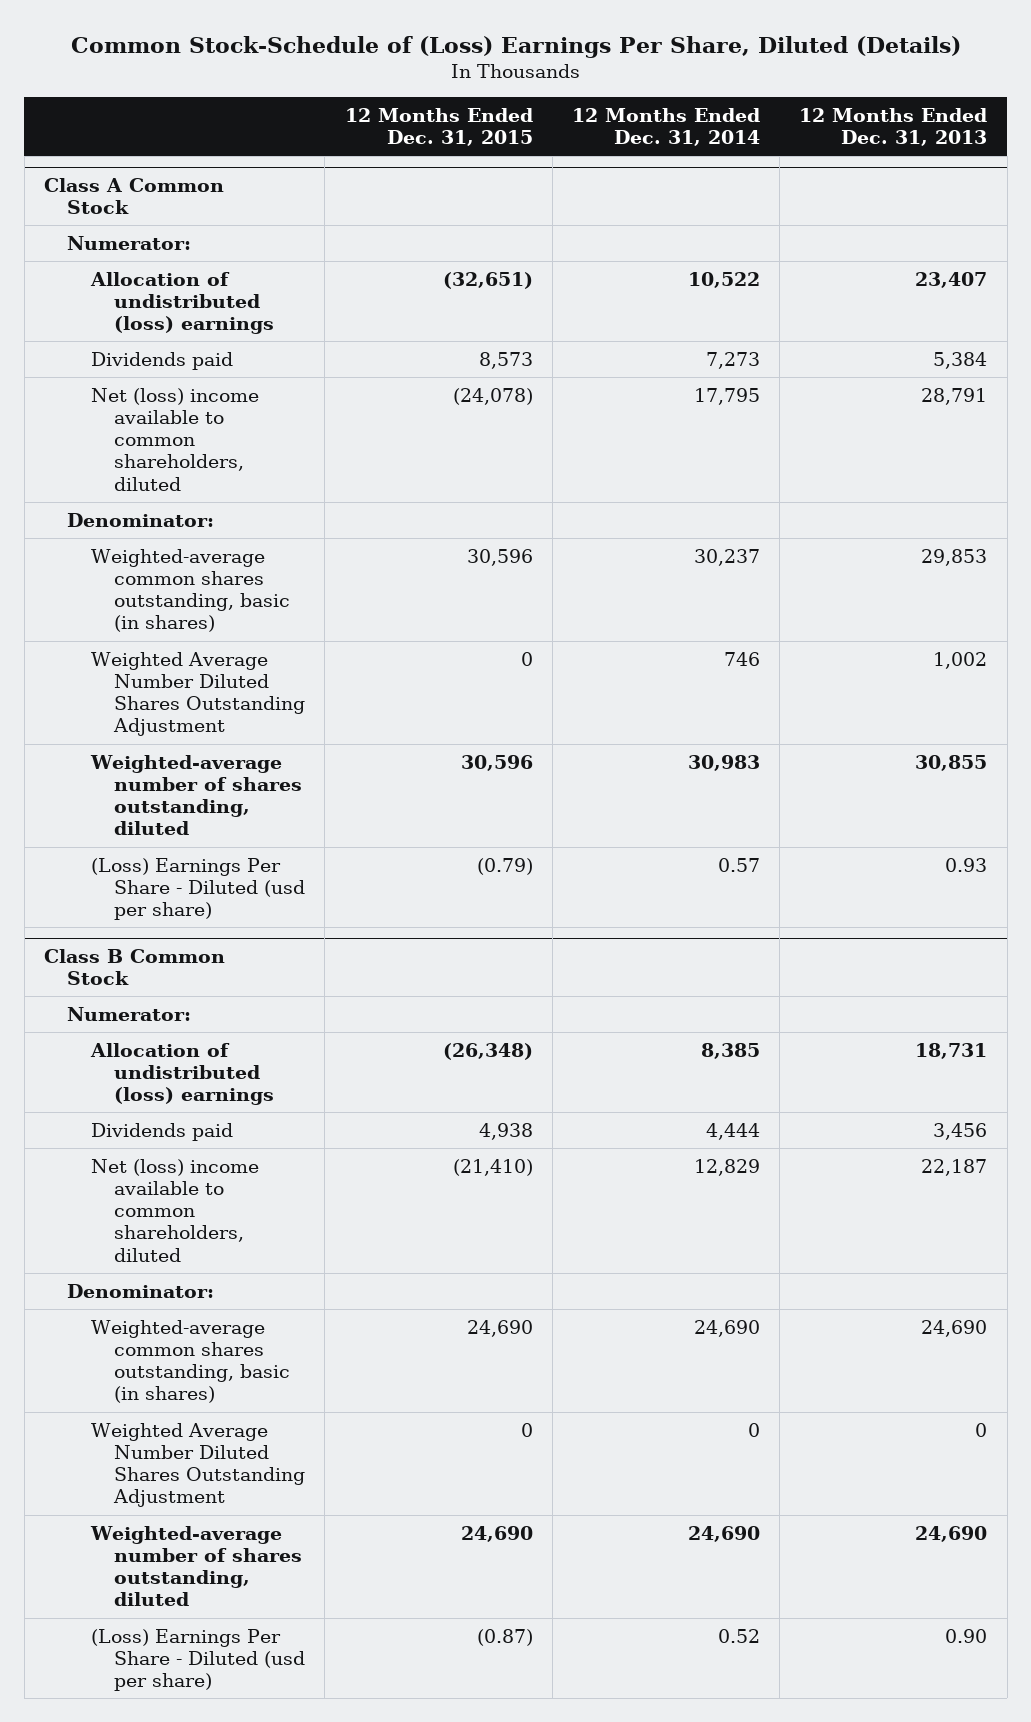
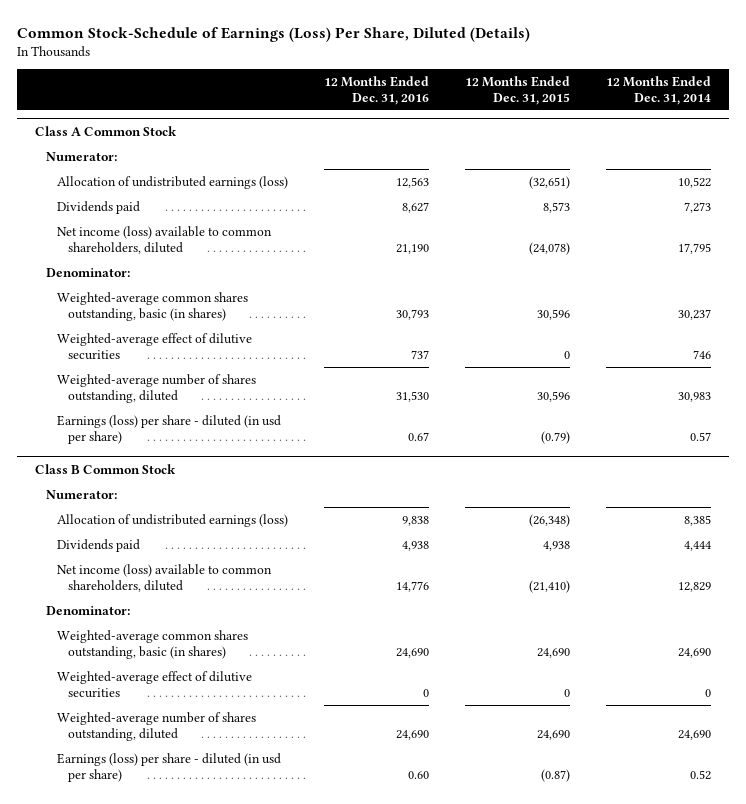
- Common Stock-Schedule of (Loss) Earnings Per Share, Diluted (Details)
+ Common Stock-Schedule of Earnings (Loss) Per Share, Diluted (Details)
- | 12 Months Ended Dec. 31, 2015 | 12 Months Ended Dec. 31, 2014 | 12 Months Ended Dec. 31, 2013
+ | 12 Months Ended Dec. 31, 2016 | 12 Months Ended Dec. 31, 2015 | 12 Months Ended Dec. 31, 2014
@ Class A Common Stock
- Allocation of undistributed (loss) earnings | (32,651) | 10,522 | 23,407
+ Allocation of undistributed earnings (loss) | 12,563 | (32,651) | 10,522
- Net (loss) income available to common shareholders, diluted | (24,078) | 17,795 | 28,791
+ Net income (loss) available to common shareholders, diluted | 21,190 | (24,078) | 17,795
- Weighted Average Number Diluted Shares Outstanding Adjustment | 0 | 746 | 1,002
+ Weighted-average effect of dilutive securities | 737 | 0 | 746
- (Loss) Earnings Per Share - Diluted (usd per share) | (0.79) | 0.57 | 0.93
+ Earnings (loss) per share - diluted (in usd per share) | 0.67 | (0.79) | 0.57
@ Class B Common Stock
- Allocation of undistributed (loss) earnings | (26,348) | 8,385 | 18,731
+ Allocation of undistributed earnings (loss) | 9,838 | (26,348) | 8,385
- Net (loss) income available to common shareholders, diluted | (21,410) | 12,829 | 22,187
+ Net income (loss) available to common shareholders, diluted | 14,776 | (21,410) | 12,829
- Weighted Average Number Diluted Shares Outstanding Adjustment | 0 | 0 | 0
+ Weighted-average effect of dilutive securities | 0 | 0 | 0
- (Loss) Earnings Per Share - Diluted (usd per share) | (0.87) | 0.52 | 0.90
+ Earnings (loss) per share - diluted (in usd per share) | 0.60 | (0.87) | 0.52

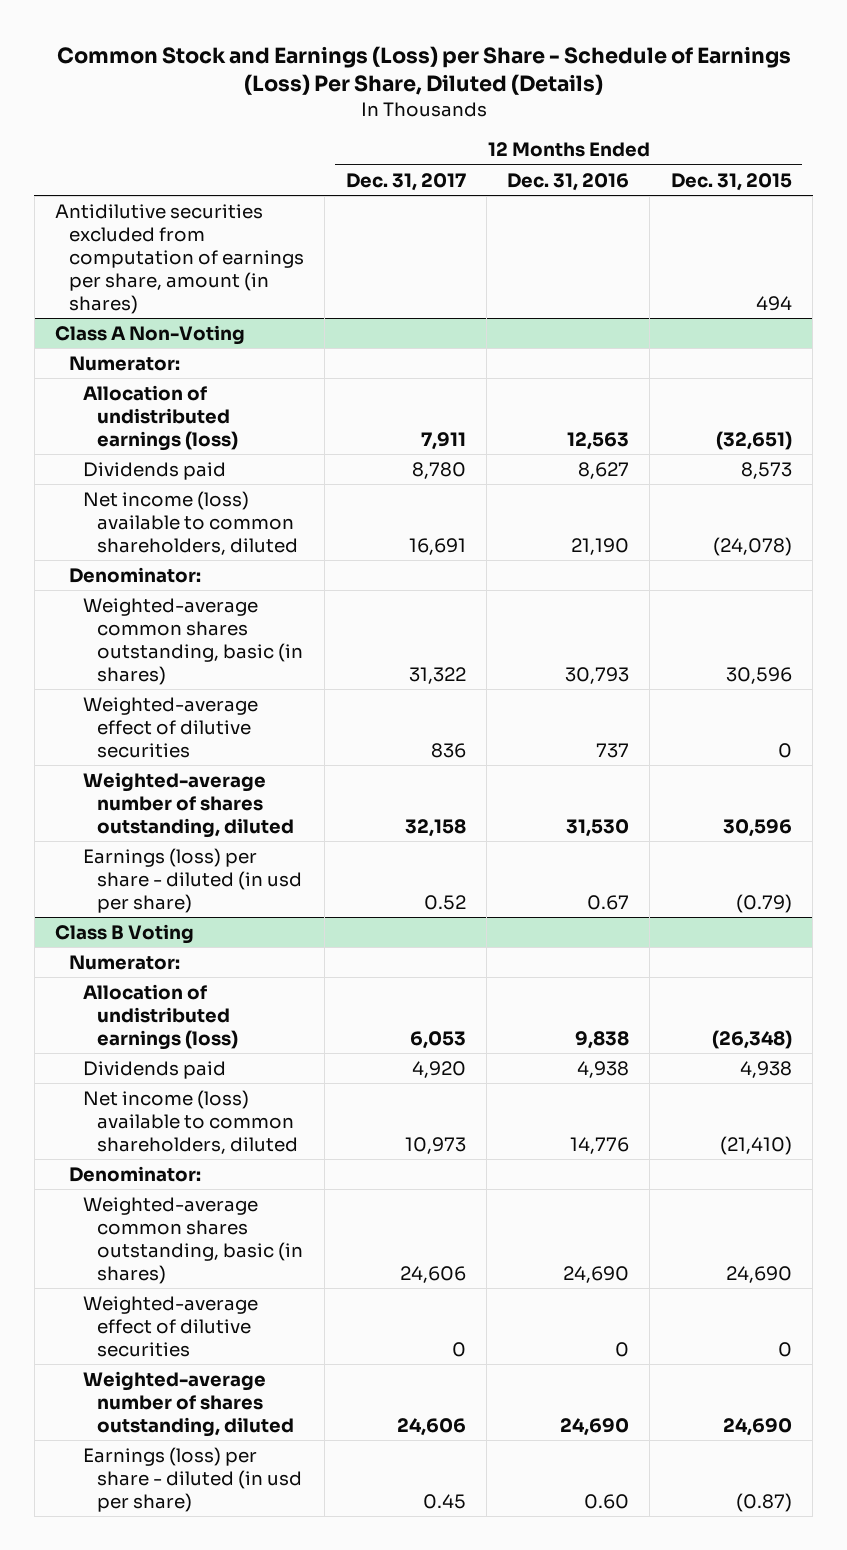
- Common Stock-Schedule of Earnings (Loss) Per Share, Diluted (Details)
+ Common Stock and Earnings (Loss) per Share - Schedule of Earnings (Loss) Per Share, Diluted (Details)
- | 12 Months Ended Dec. 31, 2016 | 12 Months Ended Dec. 31, 2015 | 12 Months Ended Dec. 31, 2014
+ | 12 Months Ended Dec. 31, 2017 | 12 Months Ended Dec. 31, 2016 | 12 Months Ended Dec. 31, 2015
- Class A Common Stock
+ Antidilutive securities excluded from computation of earnings per share, amount (in shares) | | | 494
+ Class A Non-Voting
- Class B Common Stock
+ Class B Voting

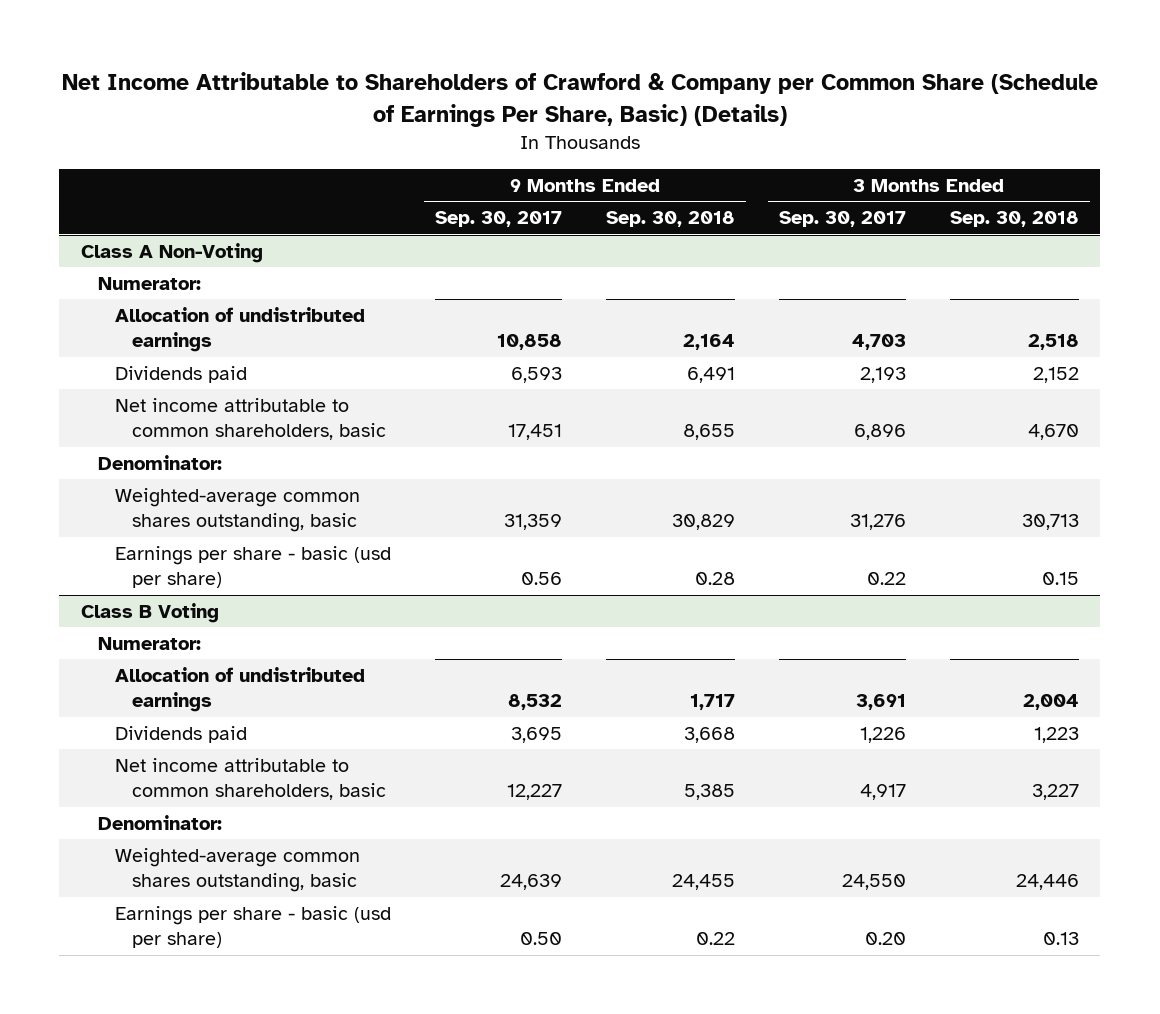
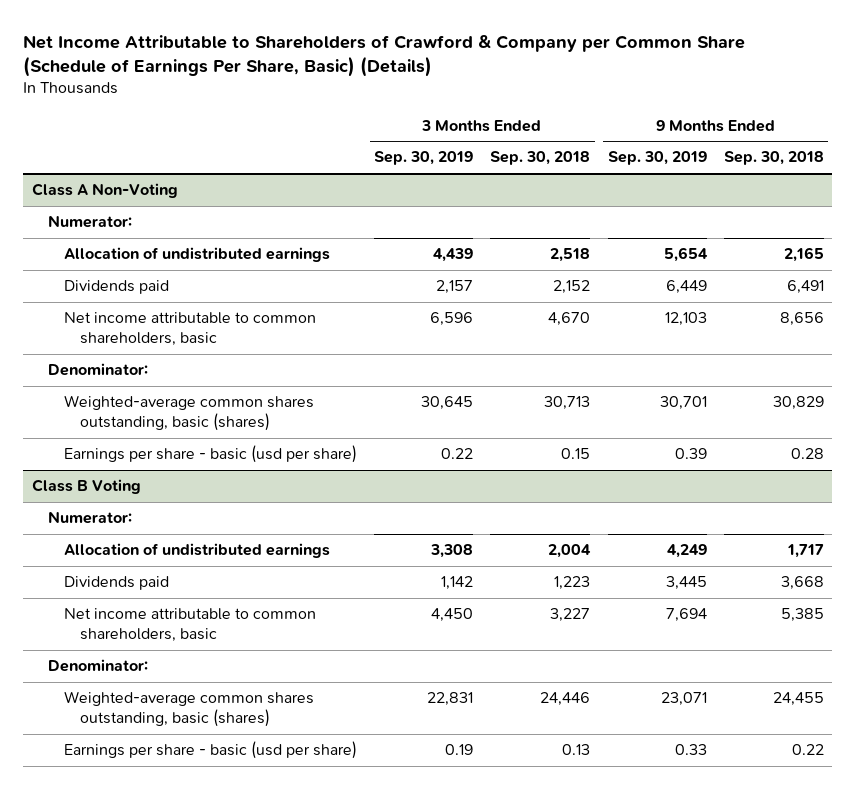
- | 9 Months Ended Sep. 30, 2017 | 9 Months Ended Sep. 30, 2018 | 3 Months Ended Sep. 30, 2017 | 3 Months Ended Sep. 30, 2018
+ | 3 Months Ended Sep. 30, 2019 | 3 Months Ended Sep. 30, 2018 | 9 Months Ended Sep. 30, 2019 | 9 Months Ended Sep. 30, 2018
@ Class A Non-Voting
- Allocation of undistributed earnings | 10,858 | 2,164 | 4,703 | 2,518
+ Allocation of undistributed earnings | 4,439 | 2,518 | 5,654 | 2,165
- Net income attributable to common shareholders, basic | 17,451 | 8,655 | 6,896 | 4,670
+ Net income attributable to common shareholders, basic | 6,596 | 4,670 | 12,103 | 8,656
- Weighted-average common shares outstanding, basic | 31,359 | 30,829 | 31,276 | 30,713
+ Weighted-average common shares outstanding, basic (shares) | 30,645 | 30,713 | 30,701 | 30,829
@ Class B Voting
- Weighted-average common shares outstanding, basic | 24,639 | 24,455 | 24,550 | 24,446
+ Weighted-average common shares outstanding, basic (shares) | 22,831 | 24,446 | 23,071 | 24,455

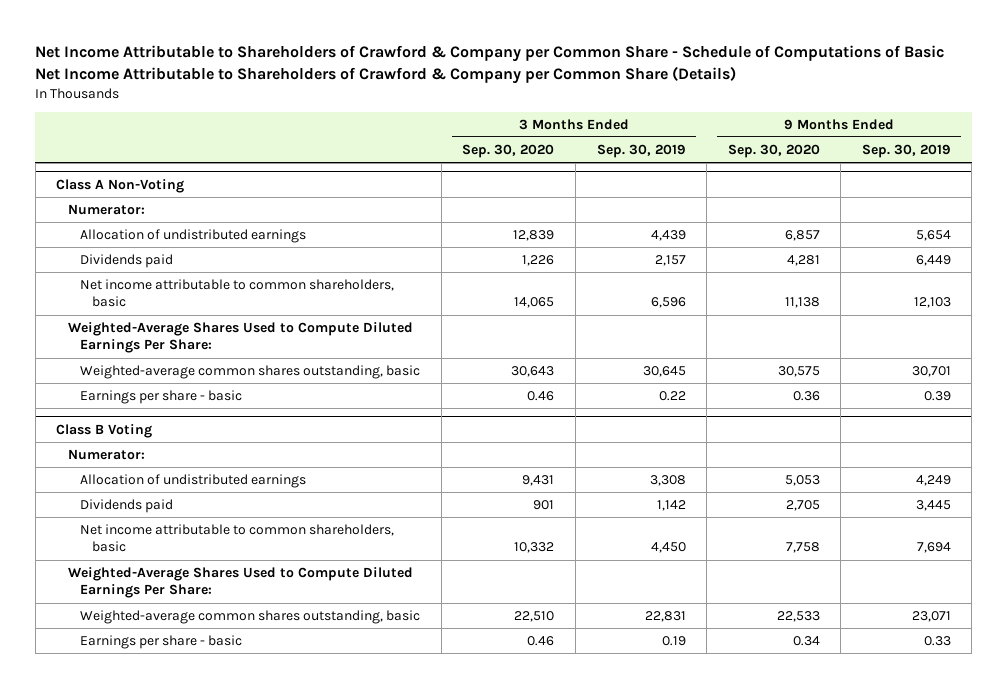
- Net Income Attributable to Shareholders of Crawford & Company per Common Share (Schedule of Earnings Per Share, Basic) (Details)
+ Net Income Attributable to Shareholders of Crawford & Company per Common Share - Schedule of Computations of Basic Net Income Attributable to Shareholders of Crawford & Company per Common Share (Details)
- | 3 Months Ended Sep. 30, 2019 | 3 Months Ended Sep. 30, 2018 | 9 Months Ended Sep. 30, 2019 | 9 Months Ended Sep. 30, 2018
+ | 3 Months Ended Sep. 30, 2020 | 3 Months Ended Sep. 30, 2019 | 9 Months Ended Sep. 30, 2020 | 9 Months Ended Sep. 30, 2019
@ Class A Non-Voting
- Denominator:
- Weighted-average common shares outstanding, basic (shares) | 30,645 | 30,713 | 30,701 | 30,829
- Earnings per share - basic (usd per share) | 0.22 | 0.15 | 0.39 | 0.28
+ Weighted-Average Shares Used to Compute Diluted Earnings Per Share:
+ Weighted-average common shares outstanding, basic | 30,643 | 30,645 | 30,575 | 30,701
+ Earnings per share - basic | 0.46 | 0.22 | 0.36 | 0.39
@ Class B Voting
- Denominator:
- Weighted-average common shares outstanding, basic (shares) | 22,831 | 24,446 | 23,071 | 24,455
- Earnings per share - basic (usd per share) | 0.19 | 0.13 | 0.33 | 0.22
+ Weighted-Average Shares Used to Compute Diluted Earnings Per Share:
+ Weighted-average common shares outstanding, basic | 22,510 | 22,831 | 22,533 | 23,071
+ Earnings per share - basic | 0.46 | 0.19 | 0.34 | 0.33

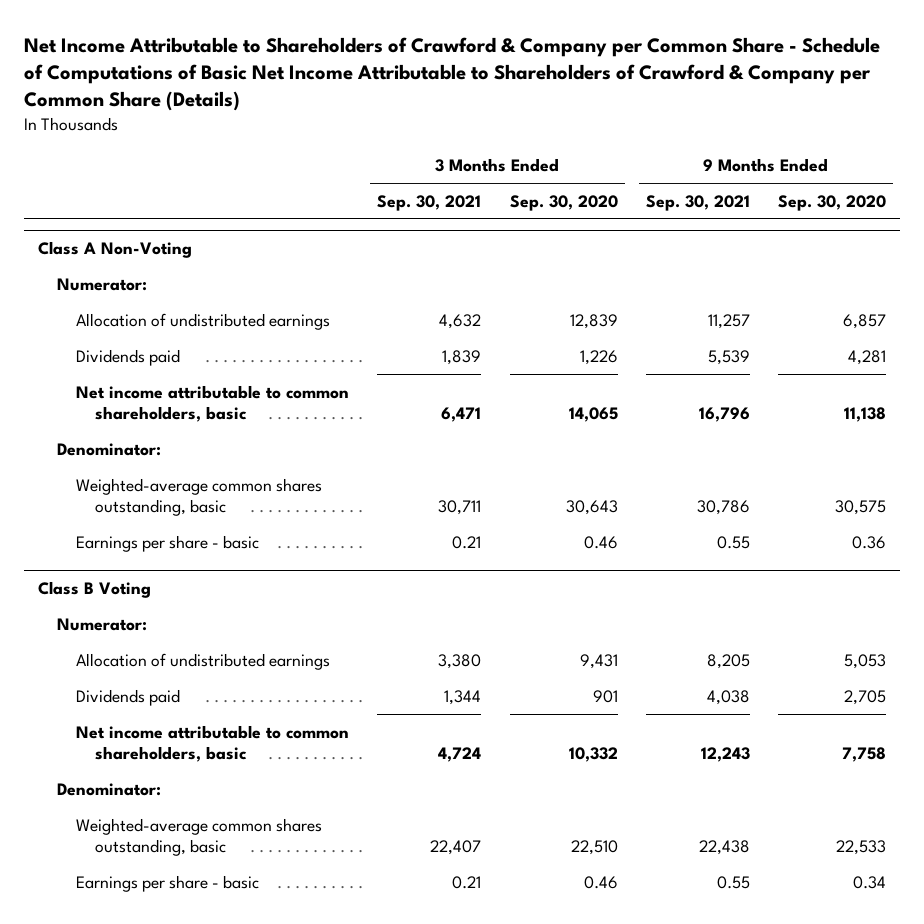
- | 3 Months Ended Sep. 30, 2020 | 3 Months Ended Sep. 30, 2019 | 9 Months Ended Sep. 30, 2020 | 9 Months Ended Sep. 30, 2019
+ | 3 Months Ended Sep. 30, 2021 | 3 Months Ended Sep. 30, 2020 | 9 Months Ended Sep. 30, 2021 | 9 Months Ended Sep. 30, 2020
@ Class A Non-Voting
- Weighted-Average Shares Used to Compute Diluted Earnings Per Share:
+ Denominator:
@ Class B Voting
- Weighted-Average Shares Used to Compute Diluted Earnings Per Share:
+ Denominator:

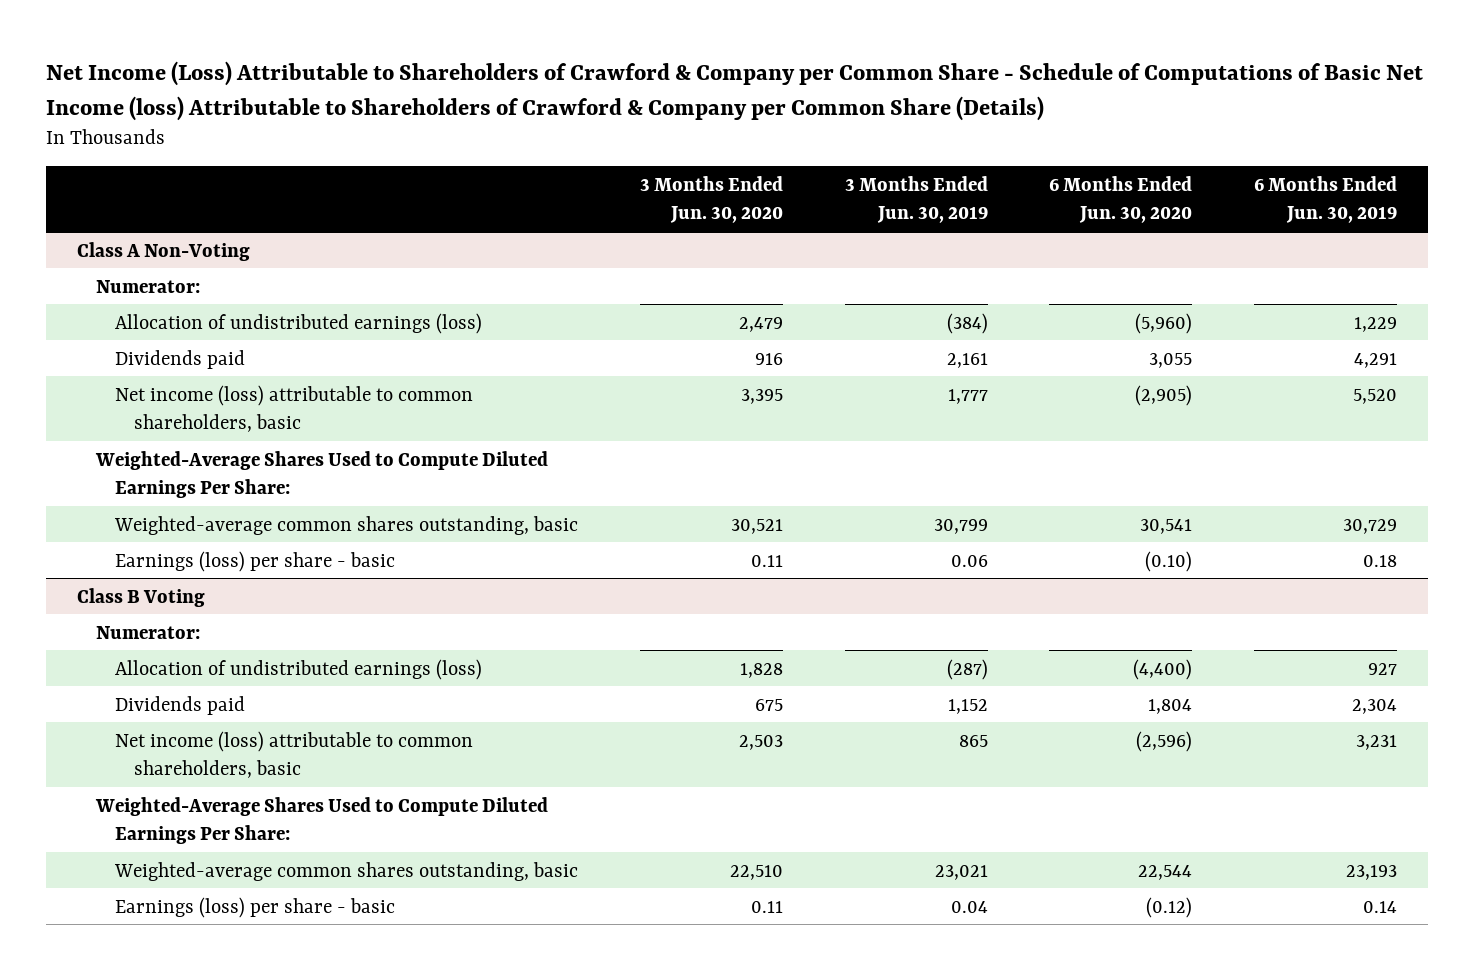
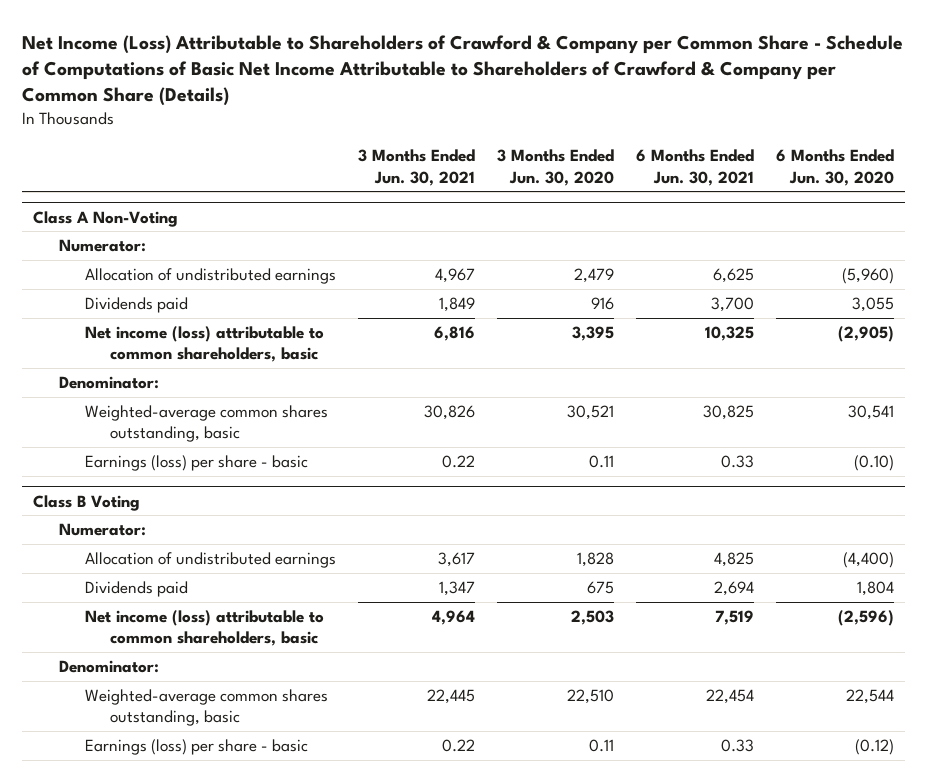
- Net Income (Loss) Attributable to Shareholders of Crawford & Company per Common Share - Schedule of Computations of Basic Net Income (loss) Attributable to Shareholders of Crawford & Company per Common Share (Details)
+ Net Income (Loss) Attributable to Shareholders of Crawford & Company per Common Share - Schedule of Computations of Basic Net Income Attributable to Shareholders of Crawford & Company per Common Share (Details)
- | 3 Months Ended Jun. 30, 2020 | 3 Months Ended Jun. 30, 2019 | 6 Months Ended Jun. 30, 2020 | 6 Months Ended Jun. 30, 2019
+ | 3 Months Ended Jun. 30, 2021 | 3 Months Ended Jun. 30, 2020 | 6 Months Ended Jun. 30, 2021 | 6 Months Ended Jun. 30, 2020
@ Class A Non-Voting
- Allocation of undistributed earnings (loss) | 2,479 | (384) | (5,960) | 1,229
+ Allocation of undistributed earnings | 4,967 | 2,479 | 6,625 | (5,960)
- Weighted-Average Shares Used to Compute Diluted Earnings Per Share:
+ Denominator:
@ Class B Voting
- Allocation of undistributed earnings (loss) | 1,828 | (287) | (4,400) | 927
+ Allocation of undistributed earnings | 3,617 | 1,828 | 4,825 | (4,400)
- Weighted-Average Shares Used to Compute Diluted Earnings Per Share:
+ Denominator:

